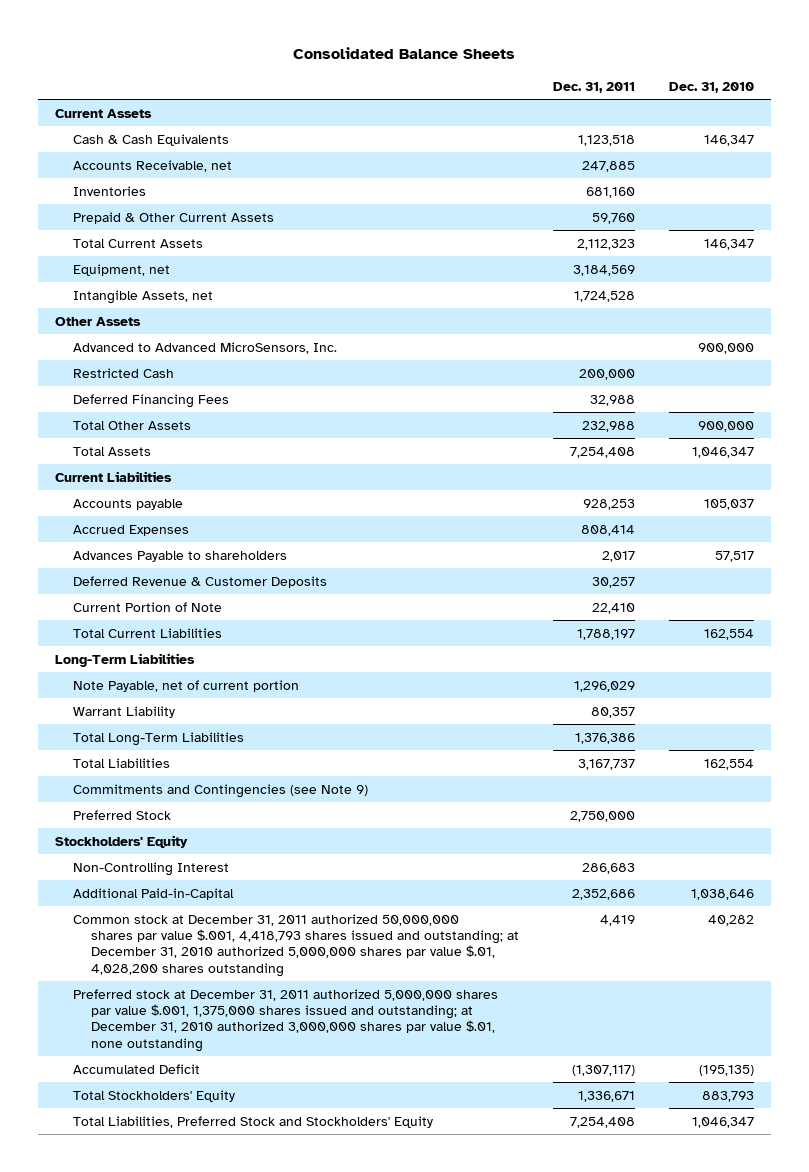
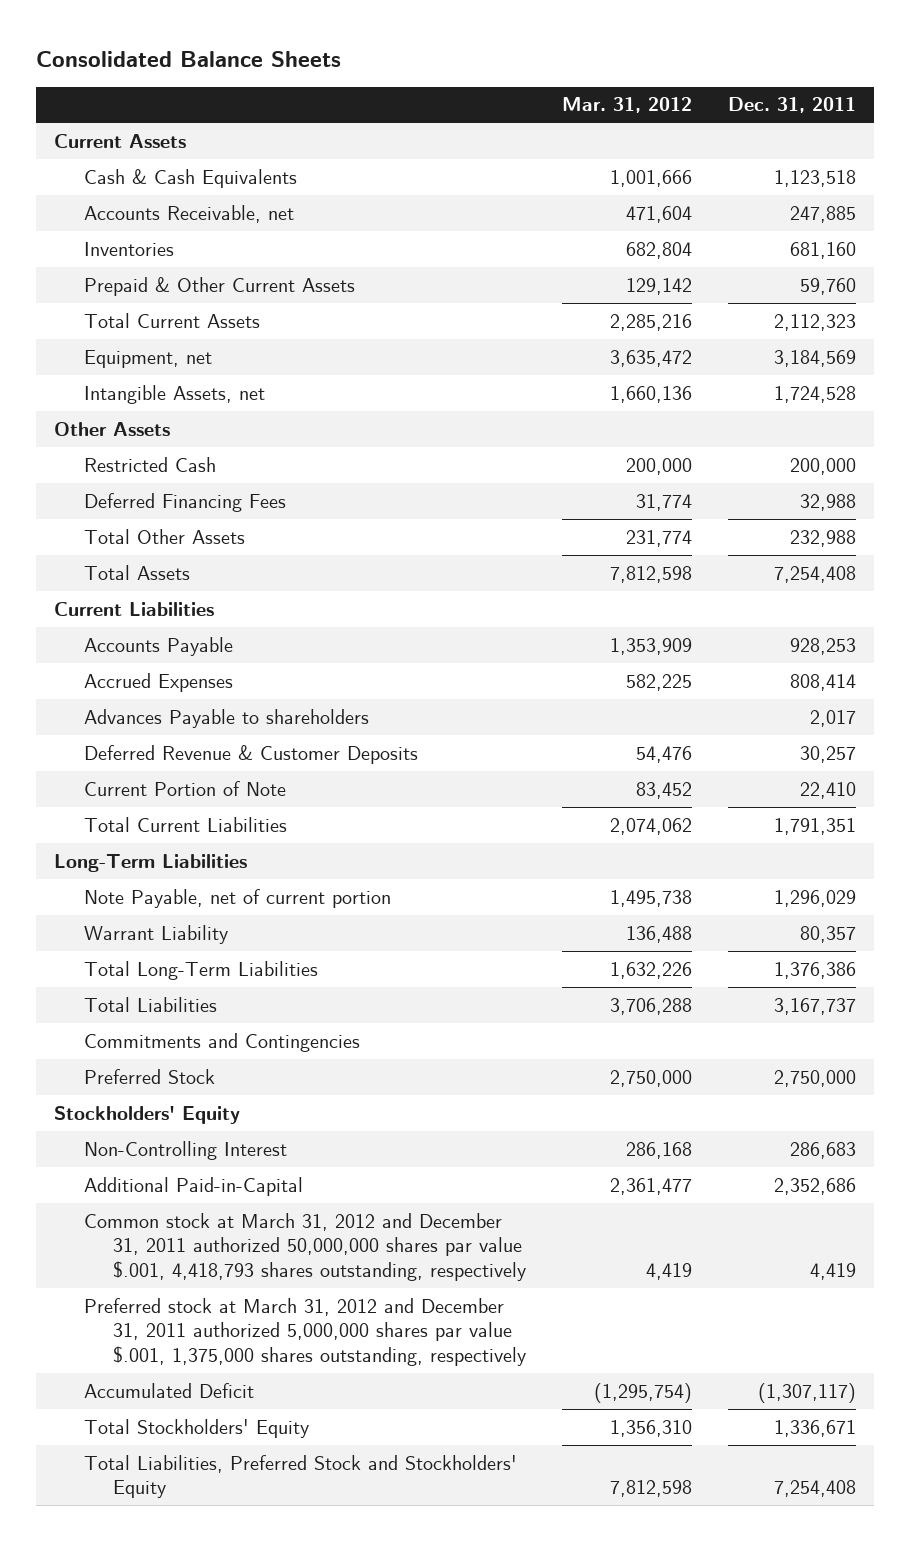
- | Dec. 31, 2011 | Dec. 31, 2010
+ | Mar. 31, 2012 | Dec. 31, 2011
- Advanced to Advanced MicroSensors, Inc. | | 900,000
- Accounts payable | 928,253 | 105,037
+ Accounts Payable | 1,353,909 | 928,253
- Total Current Liabilities | 1,788,197 | 162,554
+ Total Current Liabilities | 2,074,062 | 1,791,351
- Commitments and Contingencies (see Note 9)
+ Commitments and Contingencies
- Common stock at December 31, 2011 authorized 50,000,000 shares par value $.001, 4,418,793 shares issued and outstanding; at December 31, 2010 authorized 5,000,000 shares par value $.01, 4,028,200 shares outstanding | 4,419 | 40,282
- Preferred stock at December 31, 2011 authorized 5,000,000 shares par value $.001, 1,375,000 shares issued and outstanding; at December 31, 2010 authorized 3,000,000 shares par value $.01, none outstanding
+ Common stock at March 31, 2012 and December 31, 2011 authorized 50,000,000 shares par value $.001, 4,418,793 shares outstanding, respectively | 4,419 | 4,419
+ Preferred stock at March 31, 2012 and December 31, 2011 authorized 5,000,000 shares par value $.001, 1,375,000 shares outstanding, respectively

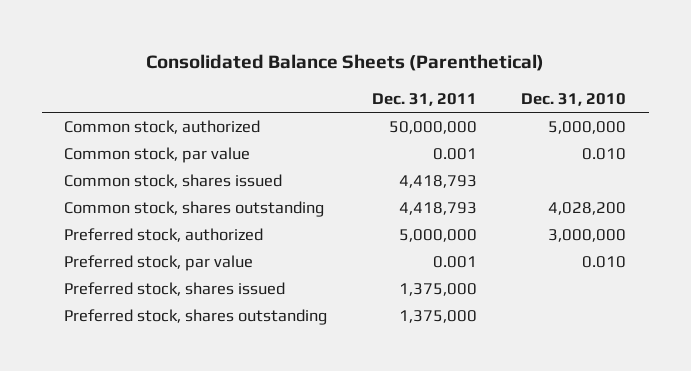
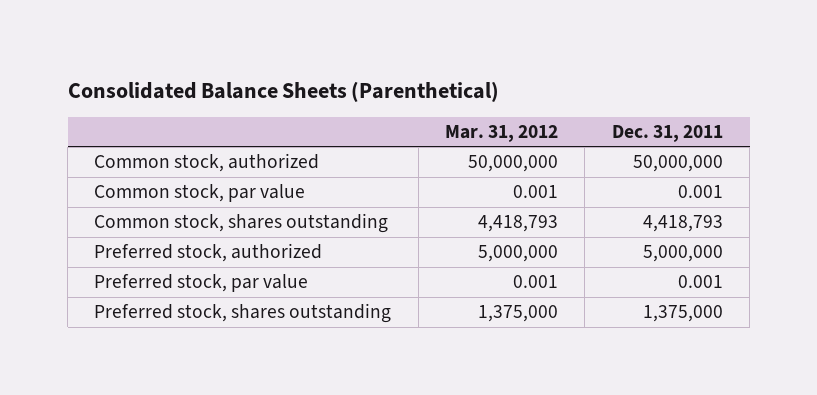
- | Dec. 31, 2011 | Dec. 31, 2010
+ | Mar. 31, 2012 | Dec. 31, 2011
- Common stock, shares issued | 4,418,793 |
- Preferred stock, shares issued | 1,375,000 |

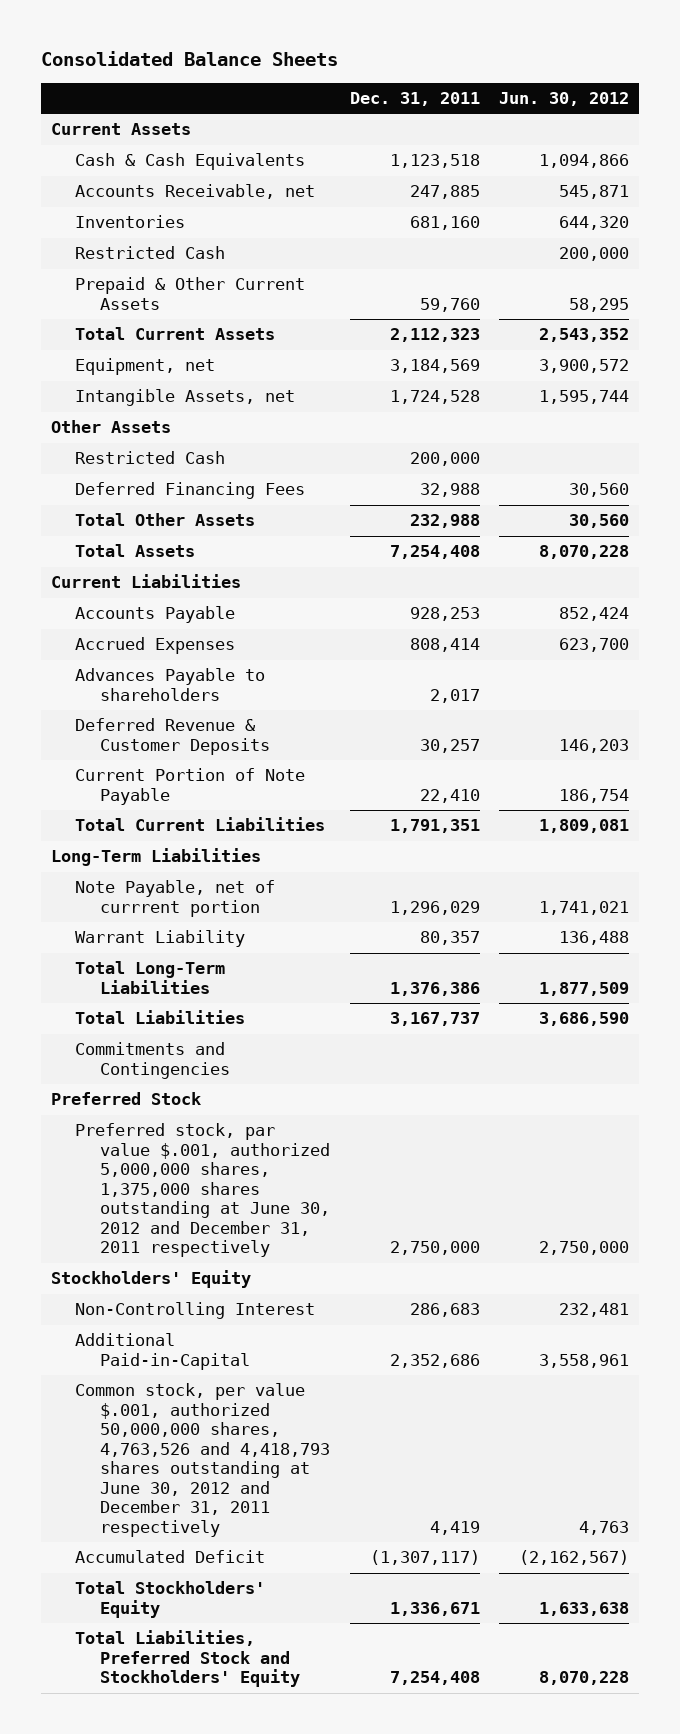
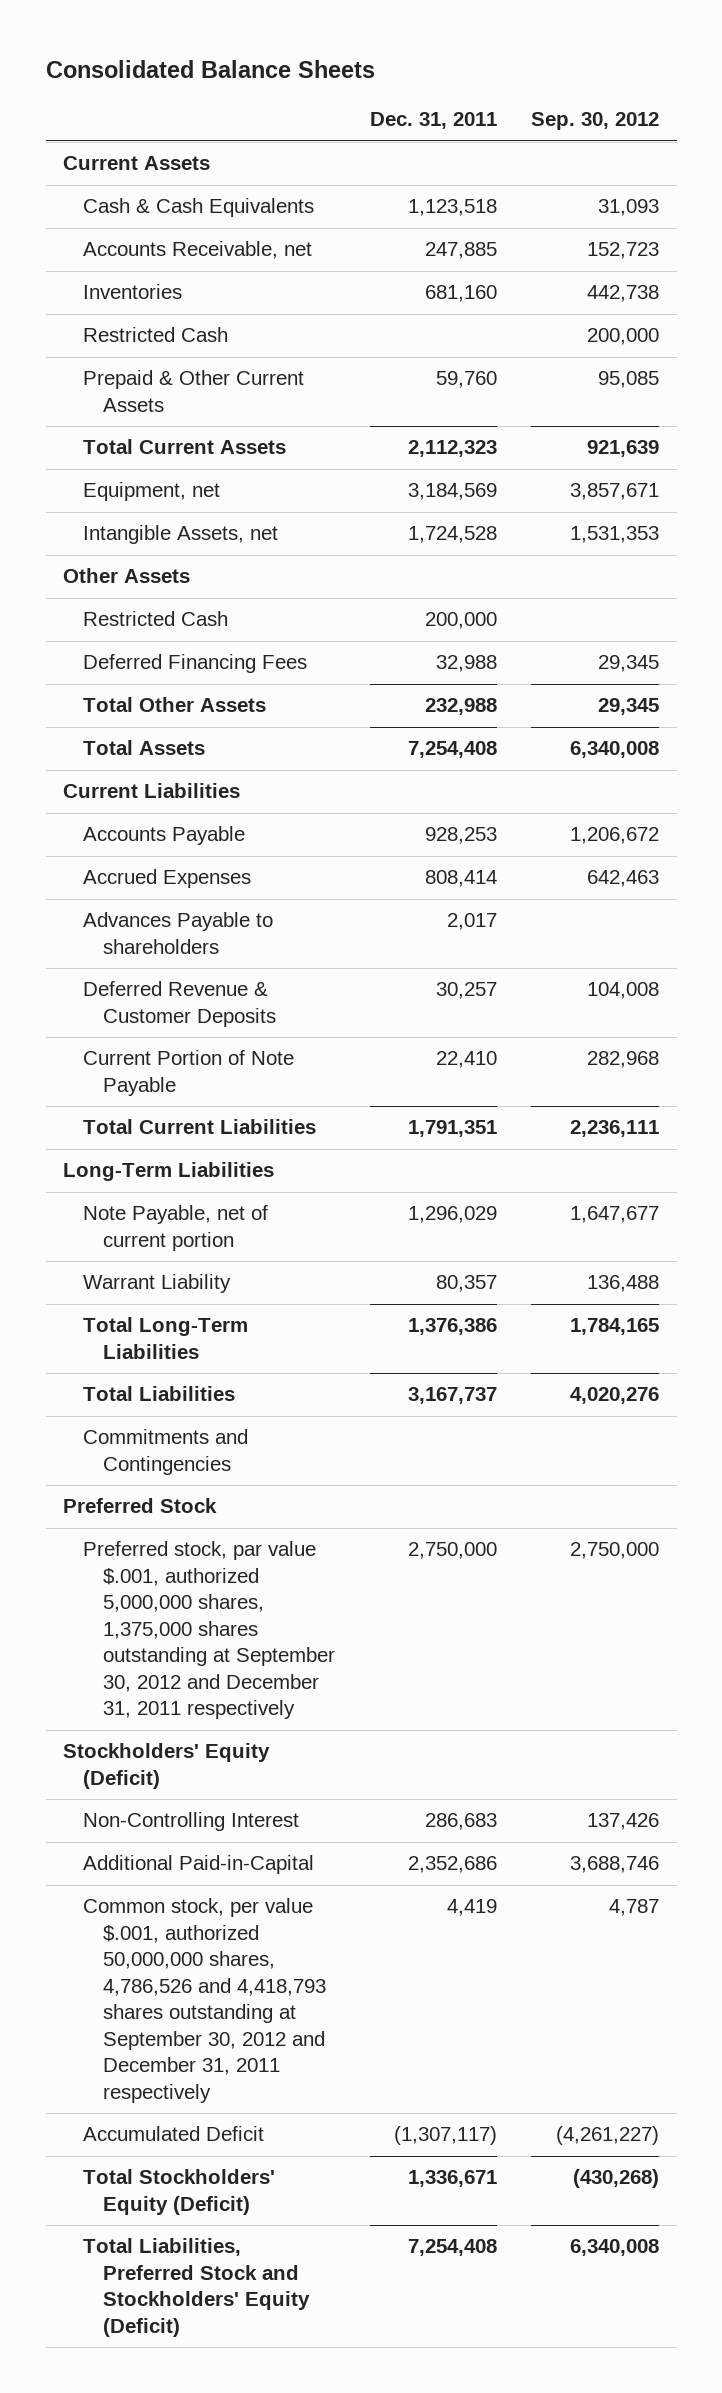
- | Dec. 31, 2011 | Jun. 30, 2012
+ | Dec. 31, 2011 | Sep. 30, 2012
- Note Payable, net of currrent portion | 1,296,029 | 1,741,021
+ Note Payable, net of current portion | 1,296,029 | 1,647,677
- Preferred stock, par value $.001, authorized 5,000,000 shares, 1,375,000 shares outstanding at June 30, 2012 and December 31, 2011 respectively | 2,750,000 | 2,750,000
- Stockholders' Equity
+ Preferred stock, par value $.001, authorized 5,000,000 shares, 1,375,000 shares outstanding at September 30, 2012 and December 31, 2011 respectively | 2,750,000 | 2,750,000
+ Stockholders' Equity (Deficit)
- Common stock, per value $.001, authorized 50,000,000 shares, 4,763,526 and 4,418,793 shares outstanding at June 30, 2012 and December 31, 2011 respectively | 4,419 | 4,763
+ Common stock, per value $.001, authorized 50,000,000 shares, 4,786,526 and 4,418,793 shares outstanding at September 30, 2012 and December 31, 2011 respectively | 4,419 | 4,787
- Total Stockholders' Equity | 1,336,671 | 1,633,638
- Total Liabilities, Preferred Stock and Stockholders' Equity | 7,254,408 | 8,070,228
+ Total Stockholders' Equity (Deficit) | 1,336,671 | (430,268)
+ Total Liabilities, Preferred Stock and Stockholders' Equity (Deficit) | 7,254,408 | 6,340,008

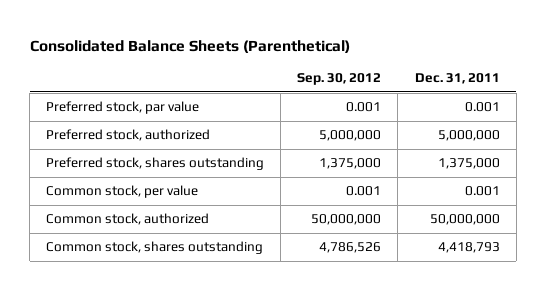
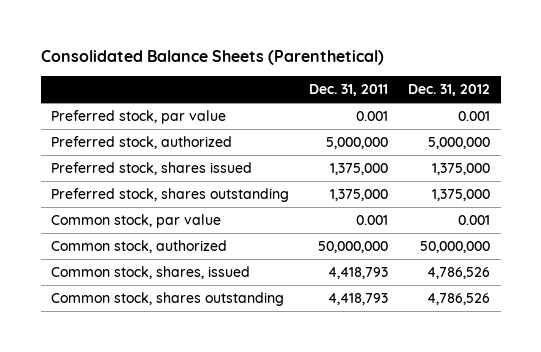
- | Sep. 30, 2012 | Dec. 31, 2011
+ | Dec. 31, 2011 | Dec. 31, 2012
+ Preferred stock, shares issued | 1,375,000 | 1,375,000
- Common stock, per value | 0.001 | 0.001
+ Common stock, par value | 0.001 | 0.001
+ Common stock, shares, issued | 4,418,793 | 4,786,526

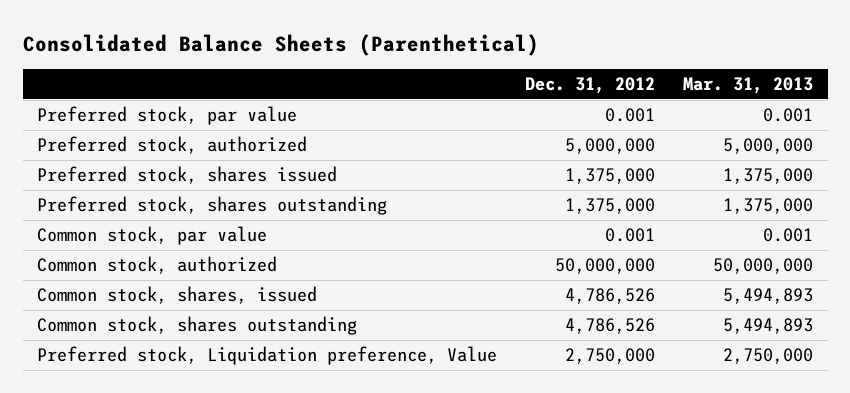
- | Dec. 31, 2011 | Dec. 31, 2012
+ | Dec. 31, 2012 | Mar. 31, 2013
+ Preferred stock, Liquidation preference, Value | 2,750,000 | 2,750,000

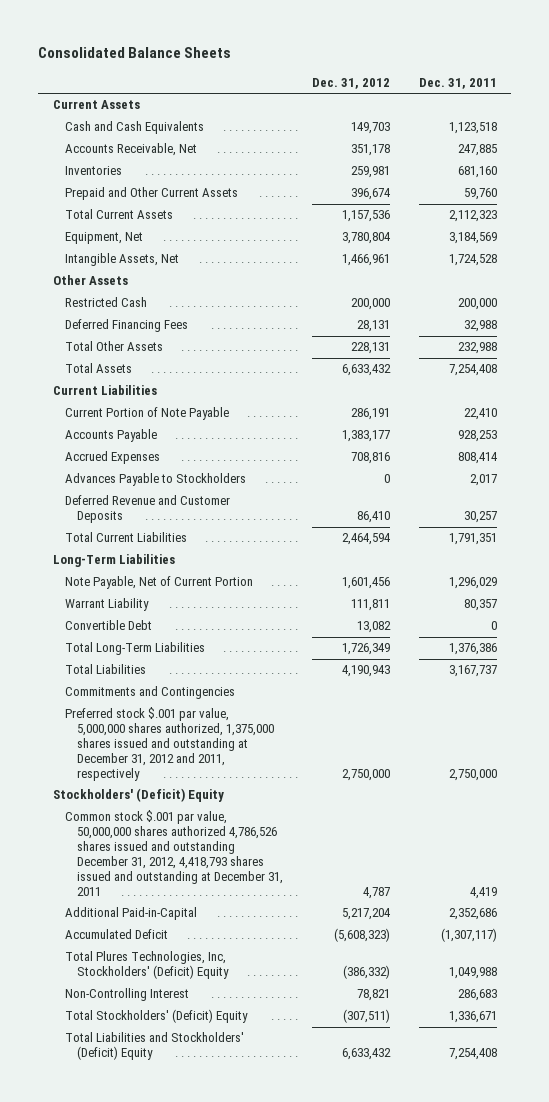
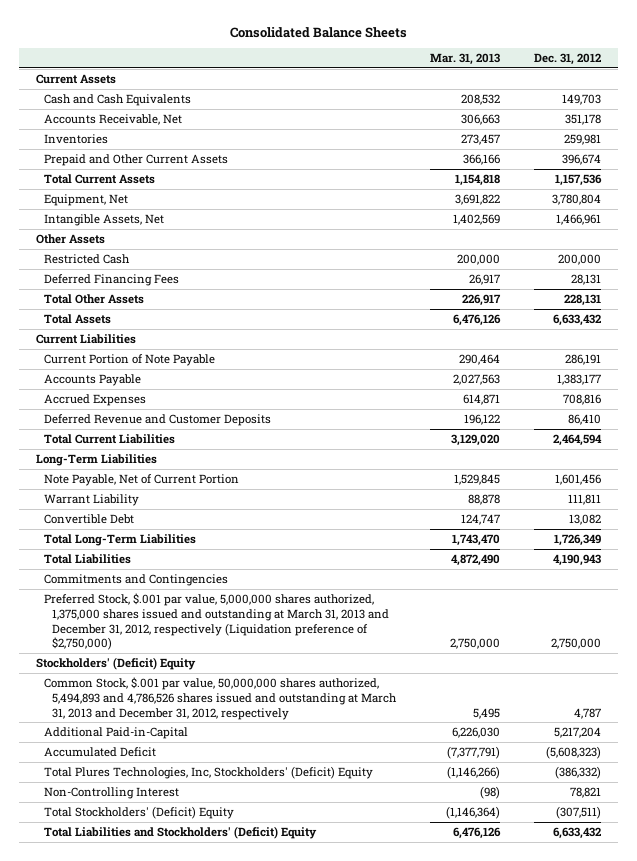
- | Dec. 31, 2012 | Dec. 31, 2011
+ | Mar. 31, 2013 | Dec. 31, 2012
- Advances Payable to Stockholders | 0 | 2,017
- Preferred stock $.001 par value, 5,000,000 shares authorized, 1,375,000 shares issued and outstanding at December 31, 2012 and 2011, respectively | 2,750,000 | 2,750,000
+ Preferred Stock, $.001 par value, 5,000,000 shares authorized, 1,375,000 shares issued and outstanding at March 31, 2013 and December 31, 2012, respectively (Liquidation preference of $2,750,000) | 2,750,000 | 2,750,000
- Common stock $.001 par value, 50,000,000 shares authorized 4,786,526 shares issued and outstanding December 31, 2012, 4,418,793 shares issued and outstanding at December 31, 2011 | 4,787 | 4,419
+ Common Stock, $.001 par value, 50,000,000 shares authorized, 5,494,893 and 4,786,526 shares issued and outstanding at March 31, 2013 and December 31, 2012, respectively | 5,495 | 4,787

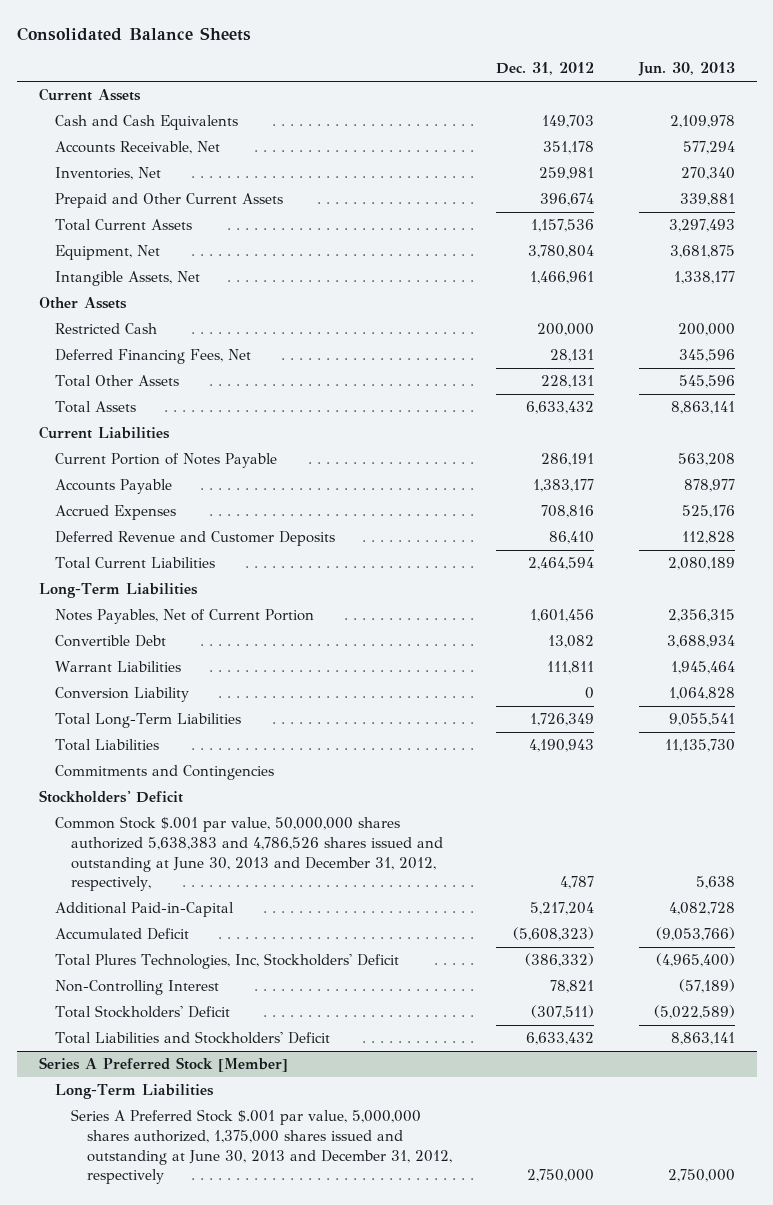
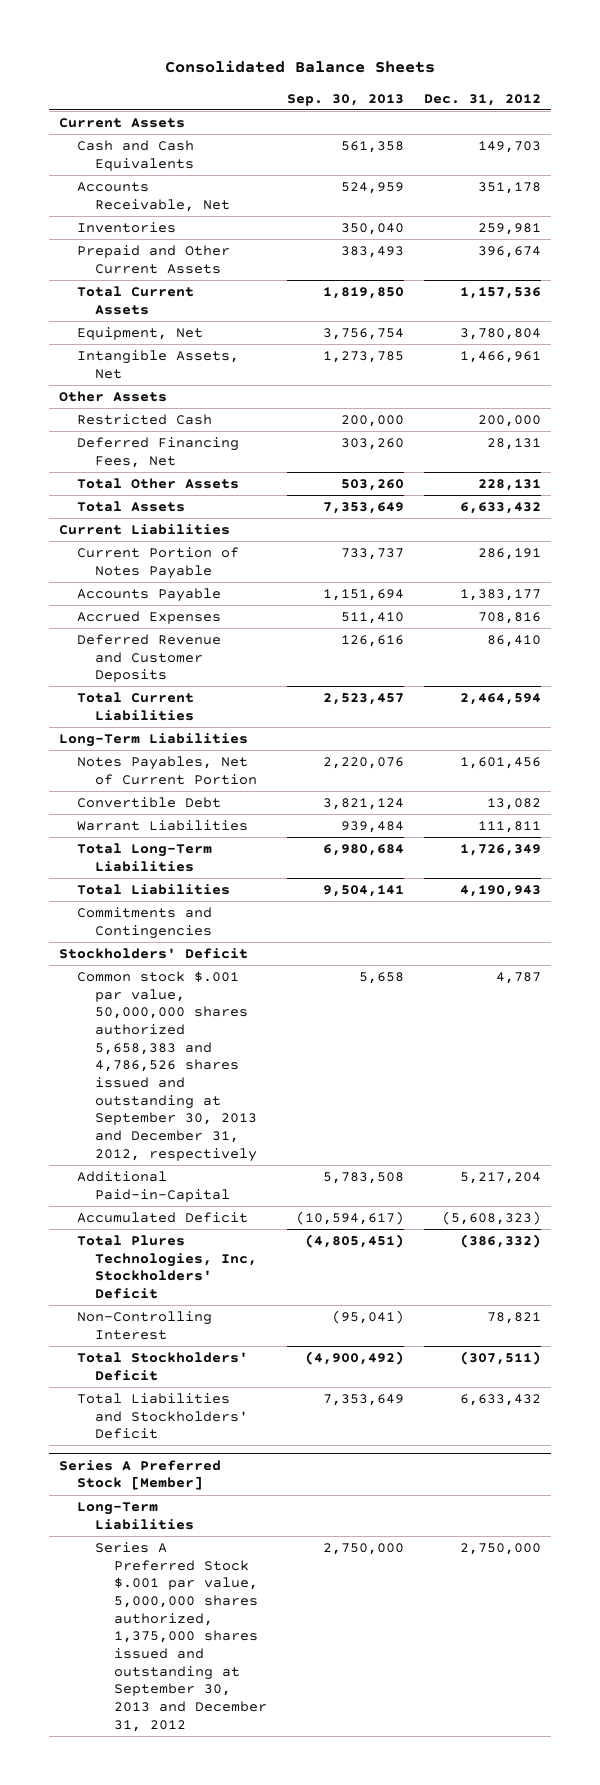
- | Dec. 31, 2012 | Jun. 30, 2013
+ | Sep. 30, 2013 | Dec. 31, 2012
- Inventories, Net | 259,981 | 270,340
+ Inventories | 350,040 | 259,981
- Conversion Liability | 0 | 1,064,828
- Common Stock $.001 par value, 50,000,000 shares authorized 5,638,383 and 4,786,526 shares issued and outstanding at June 30, 2013 and December 31, 2012, respectively, | 4,787 | 5,638
+ Common stock $.001 par value, 50,000,000 shares authorized 5,658,383 and 4,786,526 shares issued and outstanding at September 30, 2013 and December 31, 2012, respectively | 5,658 | 4,787
@ Series A Preferred Stock [Member]
- Series A Preferred Stock $.001 par value, 5,000,000 shares authorized, 1,375,000 shares issued and outstanding at June 30, 2013 and December 31, 2012, respectively | 2,750,000 | 2,750,000
+ Series A Preferred Stock $.001 par value, 5,000,000 shares authorized, 1,375,000 shares issued and outstanding at September 30, 2013 and December 31, 2012 | 2,750,000 | 2,750,000

